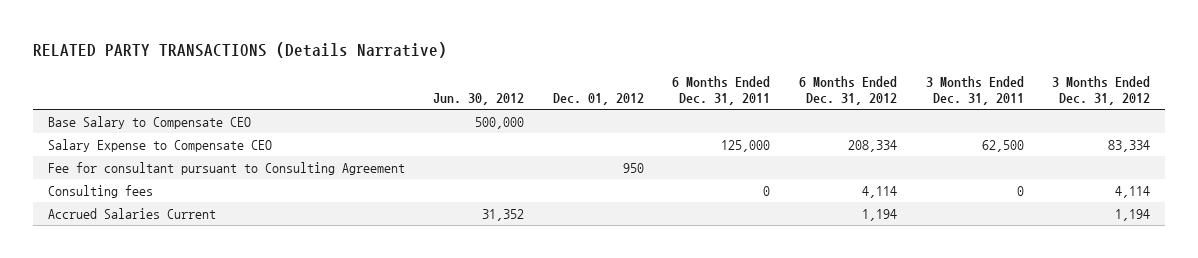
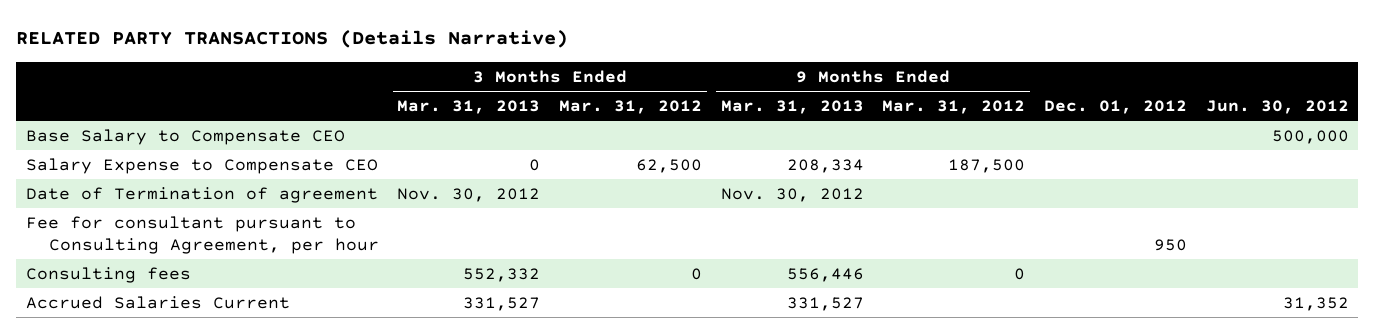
- | Jun. 30, 2012 | Dec. 01, 2012 | 6 Months Ended Dec. 31, 2011 | 6 Months Ended Dec. 31, 2012 | 3 Months Ended Dec. 31, 2011 | 3 Months Ended Dec. 31, 2012
+ | 3 Months Ended Mar. 31, 2013 | 3 Months Ended Mar. 31, 2012 | 9 Months Ended Mar. 31, 2013 | 9 Months Ended Mar. 31, 2012 | Dec. 01, 2012 | Jun. 30, 2012
- Fee for consultant pursuant to Consulting Agreement | | 950 | | | |
+ Date of Termination of agreement | Nov. 30, 2012 | | Nov. 30, 2012 | | |
+ Fee for consultant pursuant to Consulting Agreement, per hour | | | | | 950 |

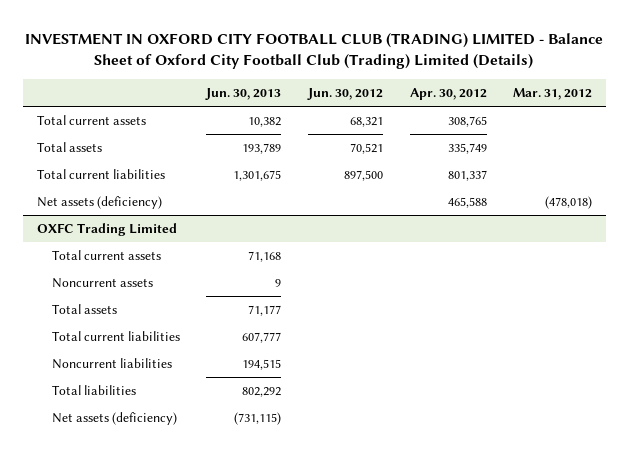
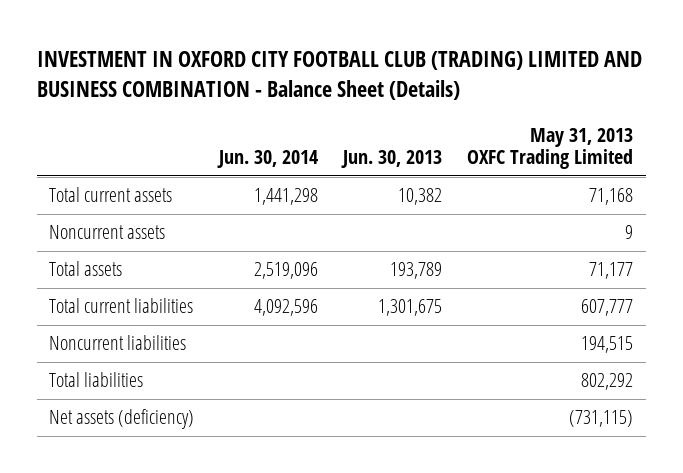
- INVESTMENT IN OXFORD CITY FOOTBALL CLUB (TRADING) LIMITED - Balance Sheet of Oxford City Football Club (Trading) Limited (Details)
+ INVESTMENT IN OXFORD CITY FOOTBALL CLUB (TRADING) LIMITED AND BUSINESS COMBINATION - Balance Sheet (Details)
- | Jun. 30, 2013 | Jun. 30, 2012 | Apr. 30, 2012 | Mar. 31, 2012
+ | Jun. 30, 2014 | Jun. 30, 2013 | May 31, 2013 OXFC Trading Limited
+ Noncurrent assets | | | 9
+ Noncurrent liabilities | | | 194,515
+ Total liabilities | | | 802,292
- OXFC Trading Limited
- Total current assets | 71,168 | | |
- Noncurrent assets | 9 | | |
- Total assets | 71,177 | | |
- Total current liabilities | 607,777 | | |
- Noncurrent liabilities | 194,515 | | |
- Total liabilities | 802,292 | | |
- Net assets (deficiency) | (731,115) | | |

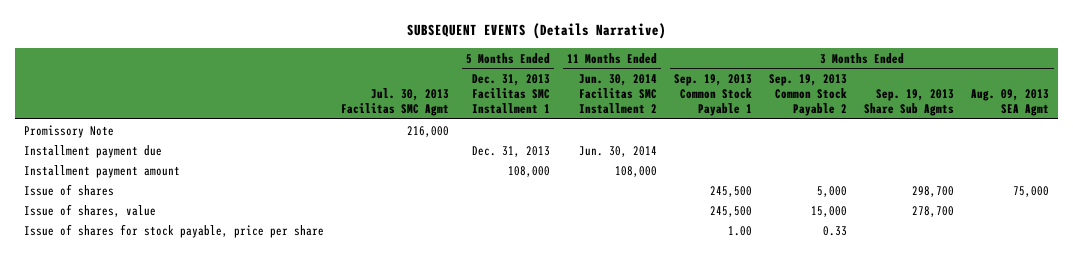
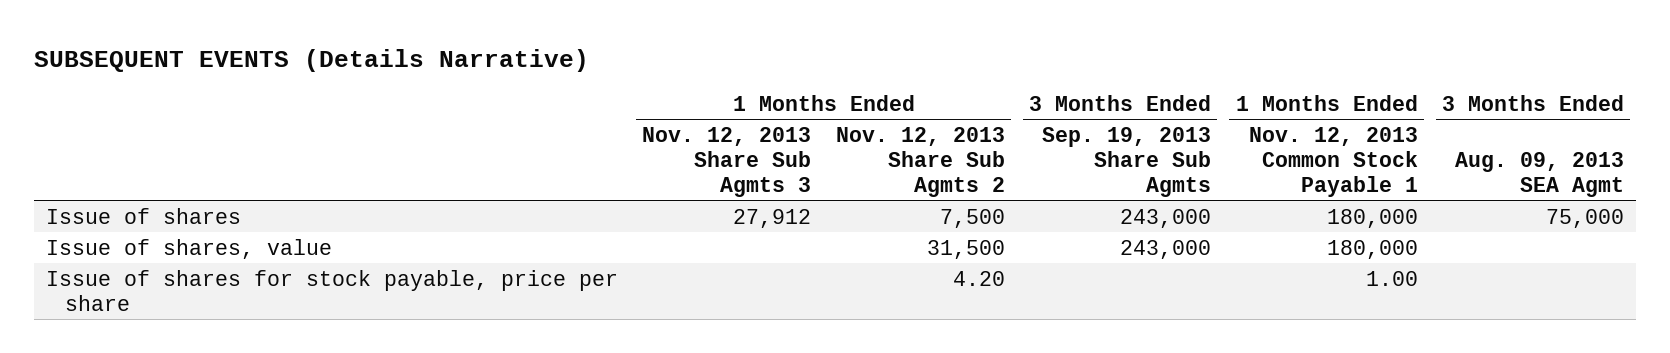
- | Jul. 30, 2013 Facilitas SMC Agmt | 5 Months Ended Dec. 31, 2013 Facilitas SMC Installment 1 | 11 Months Ended Jun. 30, 2014 Facilitas SMC Installment 2 | 3 Months Ended Sep. 19, 2013 Common Stock Payable 1 | 3 Months Ended Sep. 19, 2013 Common Stock Payable 2 | 3 Months Ended Sep. 19, 2013 Share Sub Agmts | 3 Months Ended Aug. 09, 2013 SEA Agmt
+ | 1 Months Ended Nov. 12, 2013 Share Sub Agmts 3 | 1 Months Ended Nov. 12, 2013 Share Sub Agmts 2 | 3 Months Ended Sep. 19, 2013 Share Sub Agmts | 1 Months Ended Nov. 12, 2013 Common Stock Payable 1 | 3 Months Ended Aug. 09, 2013 SEA Agmt
- Promissory Note | 216,000 | | | | | |
- Installment payment due | | Dec. 31, 2013 | Jun. 30, 2014 | | | |
- Installment payment amount | | 108,000 | 108,000 | | | |
- Issue of shares | | | | 245,500 | 5,000 | 298,700 | 75,000
- Issue of shares, value | | | | 245,500 | 15,000 | 278,700 |
+ Issue of shares | 27,912 | 7,500 | 243,000 | 180,000 | 75,000
+ Issue of shares, value | | 31,500 | 243,000 | 180,000 |

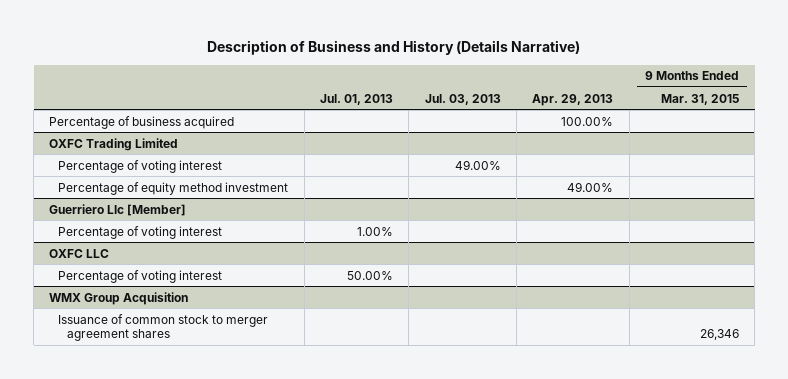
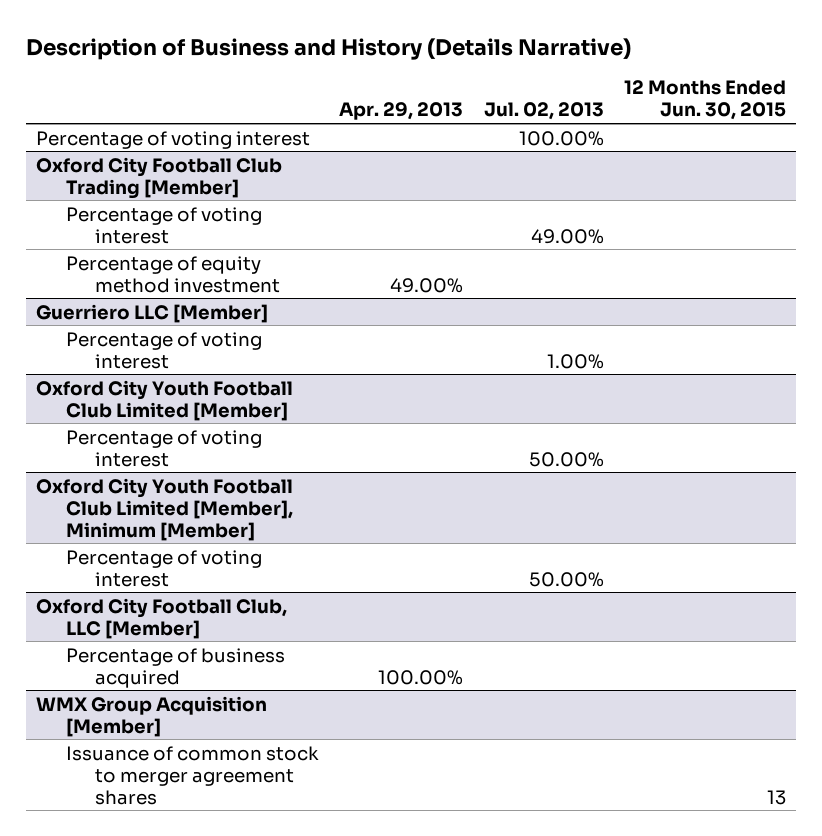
- | Jul. 01, 2013 | Jul. 03, 2013 | Apr. 29, 2013 | 9 Months Ended Mar. 31, 2015
+ | Apr. 29, 2013 | Jul. 02, 2013 | 12 Months Ended Jun. 30, 2015
- Percentage of business acquired | | | 100.00% |
- OXFC Trading Limited
+ Percentage of voting interest | | 100.00% |
+ Oxford City Football Club Trading [Member]
- Guerriero Llc [Member]
+ Guerriero LLC [Member]
- OXFC LLC
- Percentage of voting interest | 50.00% | | |
- WMX Group Acquisition
+ Oxford City Youth Football Club Limited [Member]
+ Percentage of voting interest | | 50.00% |
+ Oxford City Youth Football Club Limited [Member], Minimum [Member]
+ Percentage of voting interest | | 50.00% |
+ Oxford City Football Club, LLC [Member]
+ Percentage of business acquired | 100.00% | |
+ WMX Group Acquisition [Member]

